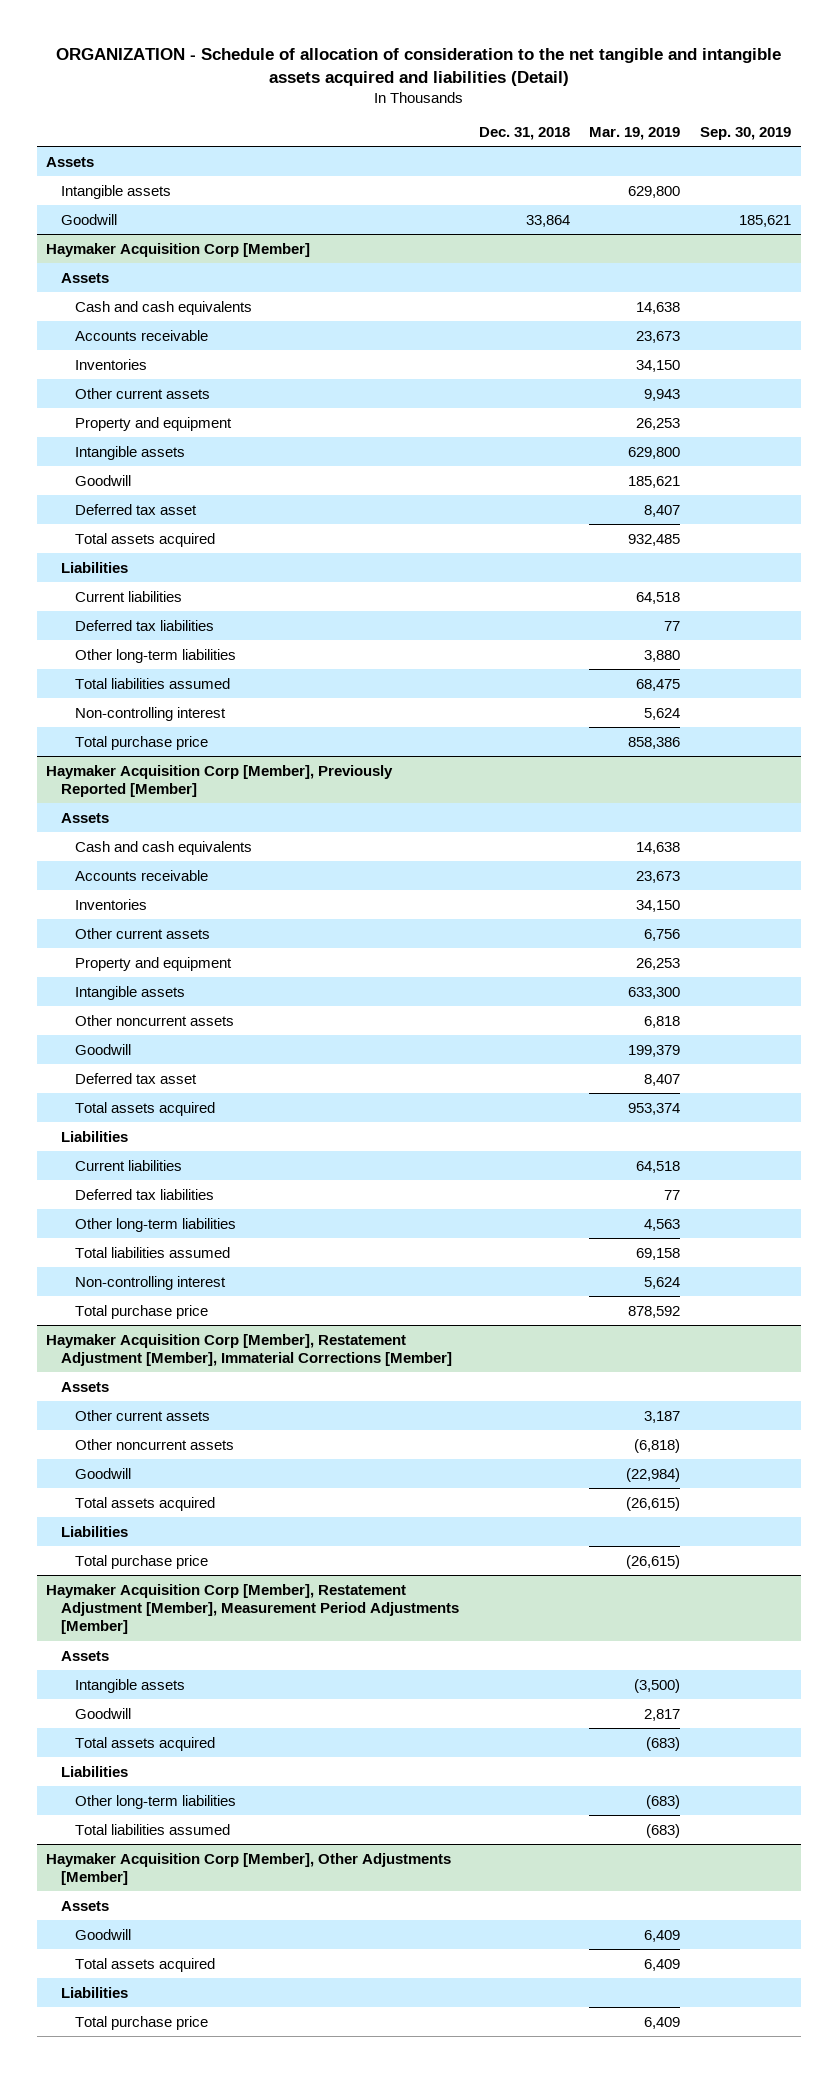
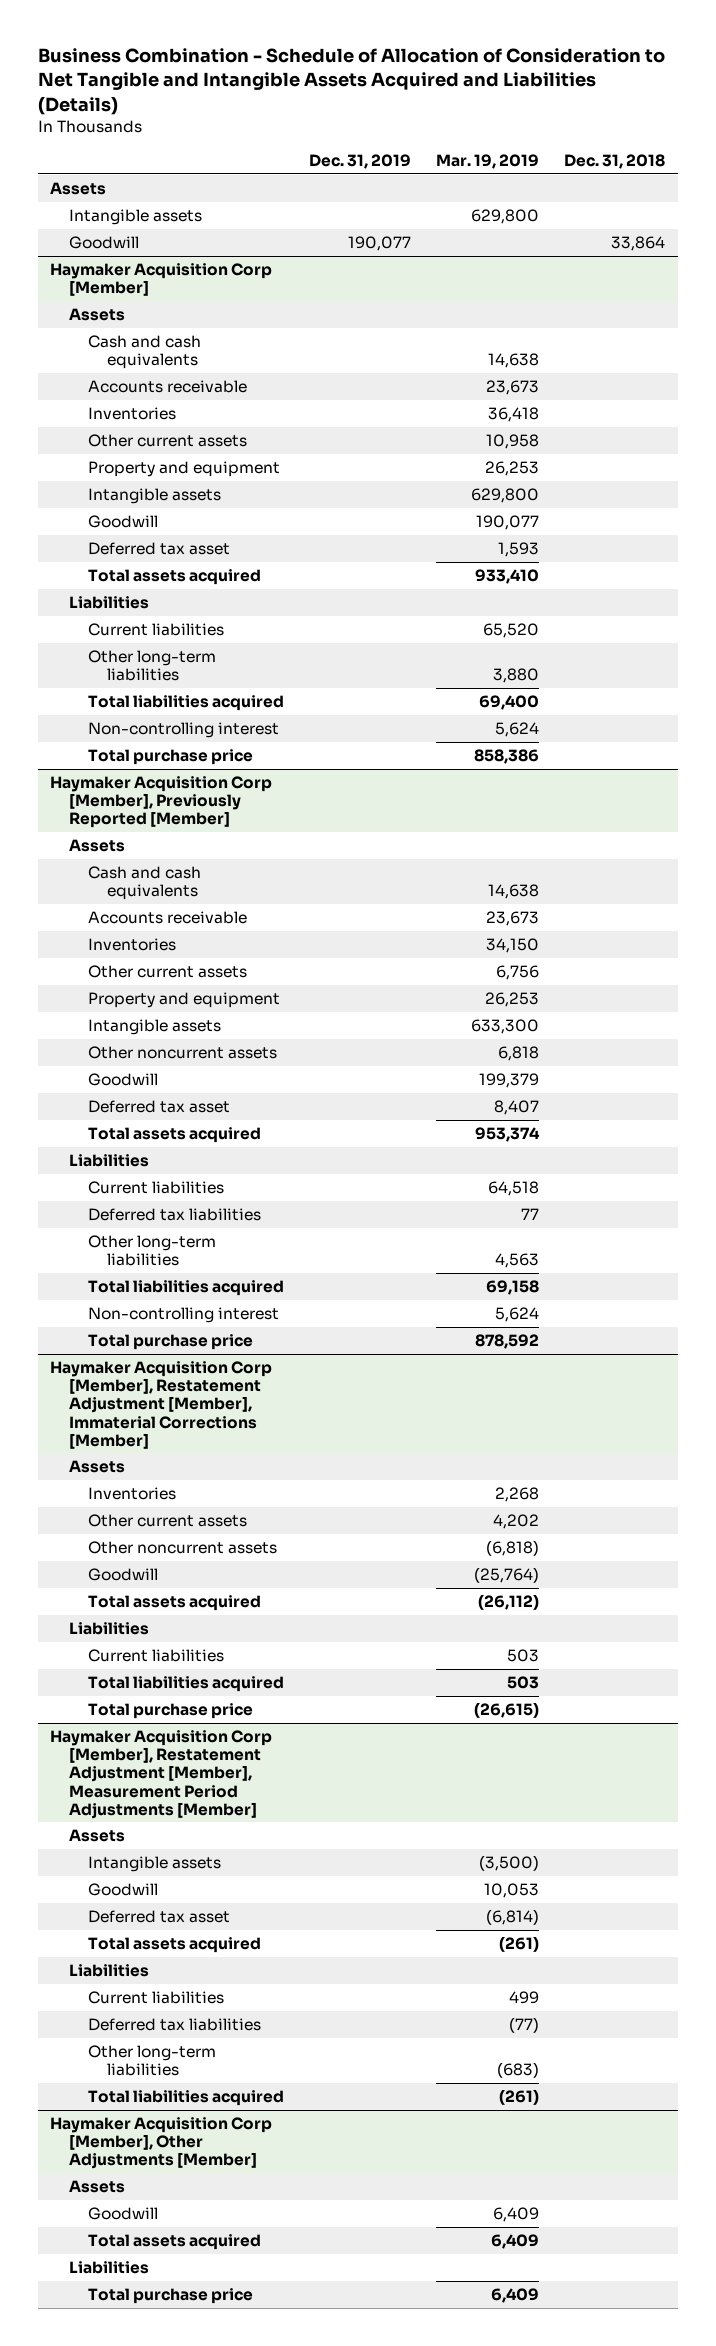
- ORGANIZATION - Schedule of allocation of consideration to the net tangible and intangible assets acquired and liabilities (Detail)
+ Business Combination - Schedule of Allocation of Consideration to Net Tangible and Intangible Assets Acquired and Liabilities (Details)
- | Dec. 31, 2018 | Mar. 19, 2019 | Sep. 30, 2019
+ | Dec. 31, 2019 | Mar. 19, 2019 | Dec. 31, 2018
@ Haymaker Acquisition Corp [Member]
- Inventories | | 34,150 |
- Other current assets | | 9,943 |
+ Inventories | | 36,418 |
+ Other current assets | | 10,958 |
- Goodwill | | 185,621 |
- Deferred tax asset | | 8,407 |
- Total assets acquired | | 932,485 |
+ Goodwill | | 190,077 |
+ Deferred tax asset | | 1,593 |
+ Total assets acquired | | 933,410 |
- Current liabilities | | 64,518 |
- Deferred tax liabilities | | 77 |
+ Current liabilities | | 65,520 |
- Total liabilities assumed | | 68,475 |
+ Total liabilities acquired | | 69,400 |
@ Haymaker Acquisition Corp [Member], Previously Reported [Member]
- Total liabilities assumed | | 69,158 |
+ Total liabilities acquired | | 69,158 |
@ Haymaker Acquisition Corp [Member], Restatement Adjustment [Member], Immaterial Corrections [Member]
- Other current assets | | 3,187 |
+ Inventories | | 2,268 |
+ Other current assets | | 4,202 |
- Goodwill | | (22,984) |
- Total assets acquired | | (26,615) |
+ Goodwill | | (25,764) |
+ Total assets acquired | | (26,112) |
+ Current liabilities | | 503 |
+ Total liabilities acquired | | 503 |
@ Haymaker Acquisition Corp [Member], Restatement Adjustment [Member], Measurement Period Adjustments [Member]
- Goodwill | | 2,817 |
- Total assets acquired | | (683) |
+ Goodwill | | 10,053 |
+ Deferred tax asset | | (6,814) |
+ Total assets acquired | | (261) |
+ Current liabilities | | 499 |
+ Deferred tax liabilities | | (77) |
- Total liabilities assumed | | (683) |
+ Total liabilities acquired | | (261) |

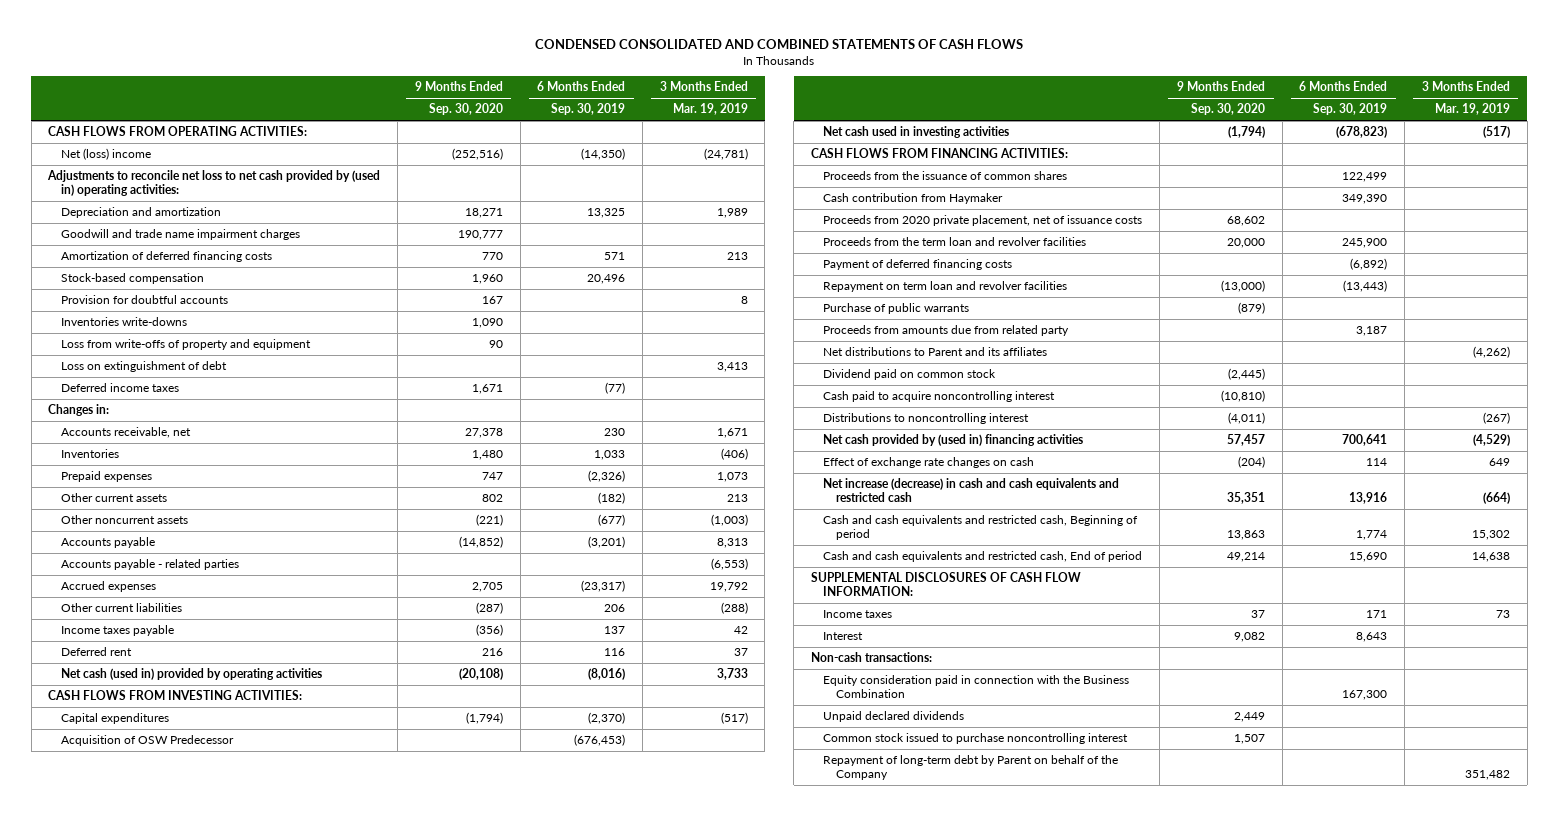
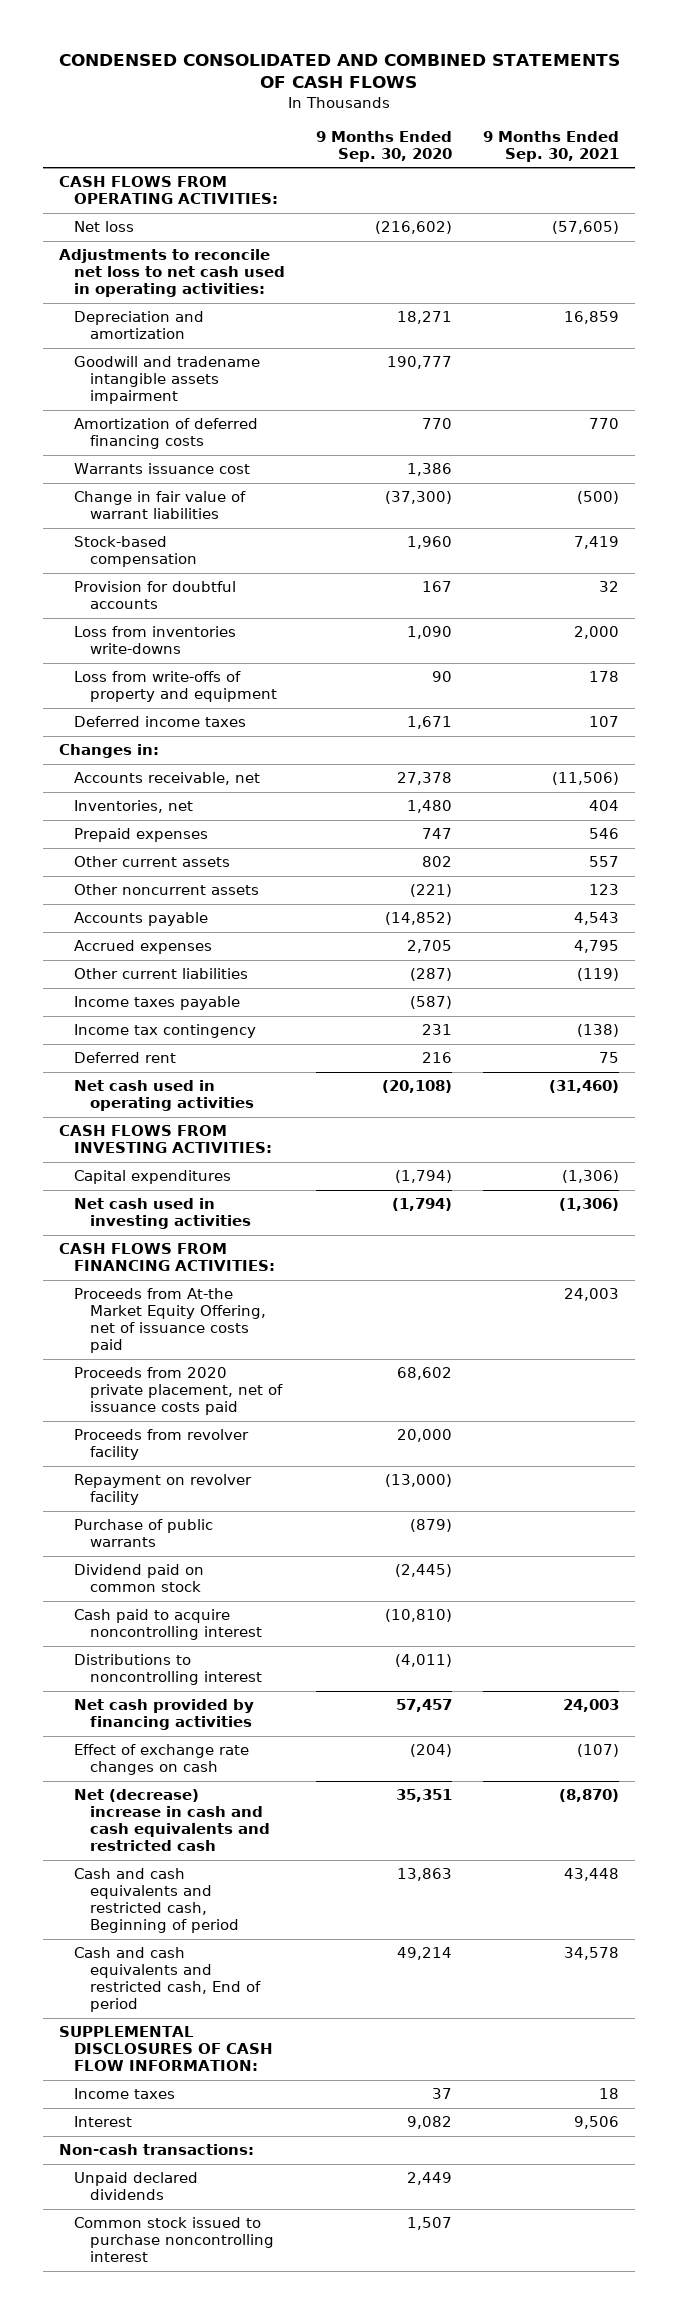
- | 9 Months Ended Sep. 30, 2020 | 6 Months Ended Sep. 30, 2019 | 3 Months Ended Mar. 19, 2019
+ | 9 Months Ended Sep. 30, 2020 | 9 Months Ended Sep. 30, 2021
- Net (loss) income | (252,516) | (14,350) | (24,781)
- Adjustments to reconcile net loss to net cash provided by (used in) operating activities:
+ Net loss | (216,602) | (57,605)
+ Adjustments to reconcile net loss to net cash used in operating activities:
- Goodwill and trade name impairment charges | 190,777 | |
+ Goodwill and tradename intangible assets impairment | 190,777 |
+ Warrants issuance cost | 1,386 |
+ Change in fair value of warrant liabilities | (37,300) | (500)
- Inventories write-downs | 1,090 | |
+ Loss from inventories write-downs | 1,090 | 2,000
- Loss on extinguishment of debt | | | 3,413
- Inventories | 1,480 | 1,033 | (406)
+ Inventories, net | 1,480 | 404
- Accounts payable - related parties | | | (6,553)
- Income taxes payable | (356) | 137 | 42
+ Income taxes payable | (587) |
+ Income tax contingency | 231 | (138)
- Net cash (used in) provided by operating activities | (20,108) | (8,016) | 3,733
+ Net cash used in operating activities | (20,108) | (31,460)
- Acquisition of OSW Predecessor | | (676,453) |
- Proceeds from the issuance of common shares | | 122,499 |
- Cash contribution from Haymaker | | 349,390 |
- Proceeds from 2020 private placement, net of issuance costs | 68,602 | |
- Proceeds from the term loan and revolver facilities | 20,000 | 245,900 |
- Payment of deferred financing costs | | (6,892) |
- Repayment on term loan and revolver facilities | (13,000) | (13,443) |
+ Proceeds from At-the Market Equity Offering, net of issuance costs paid | | 24,003
+ Proceeds from 2020 private placement, net of issuance costs paid | 68,602 |
+ Proceeds from revolver facility | 20,000 |
+ Repayment on revolver facility | (13,000) |
- Proceeds from amounts due from related party | | 3,187 |
- Net distributions to Parent and its affiliates | | | (4,262)
- Net cash provided by (used in) financing activities | 57,457 | 700,641 | (4,529)
+ Net cash provided by financing activities | 57,457 | 24,003
- Net increase (decrease) in cash and cash equivalents and restricted cash | 35,351 | 13,916 | (664)
+ Net (decrease) increase in cash and cash equivalents and restricted cash | 35,351 | (8,870)
- Equity consideration paid in connection with the Business Combination | | 167,300 |
- Repayment of long-term debt by Parent on behalf of the Company | | | 351,482

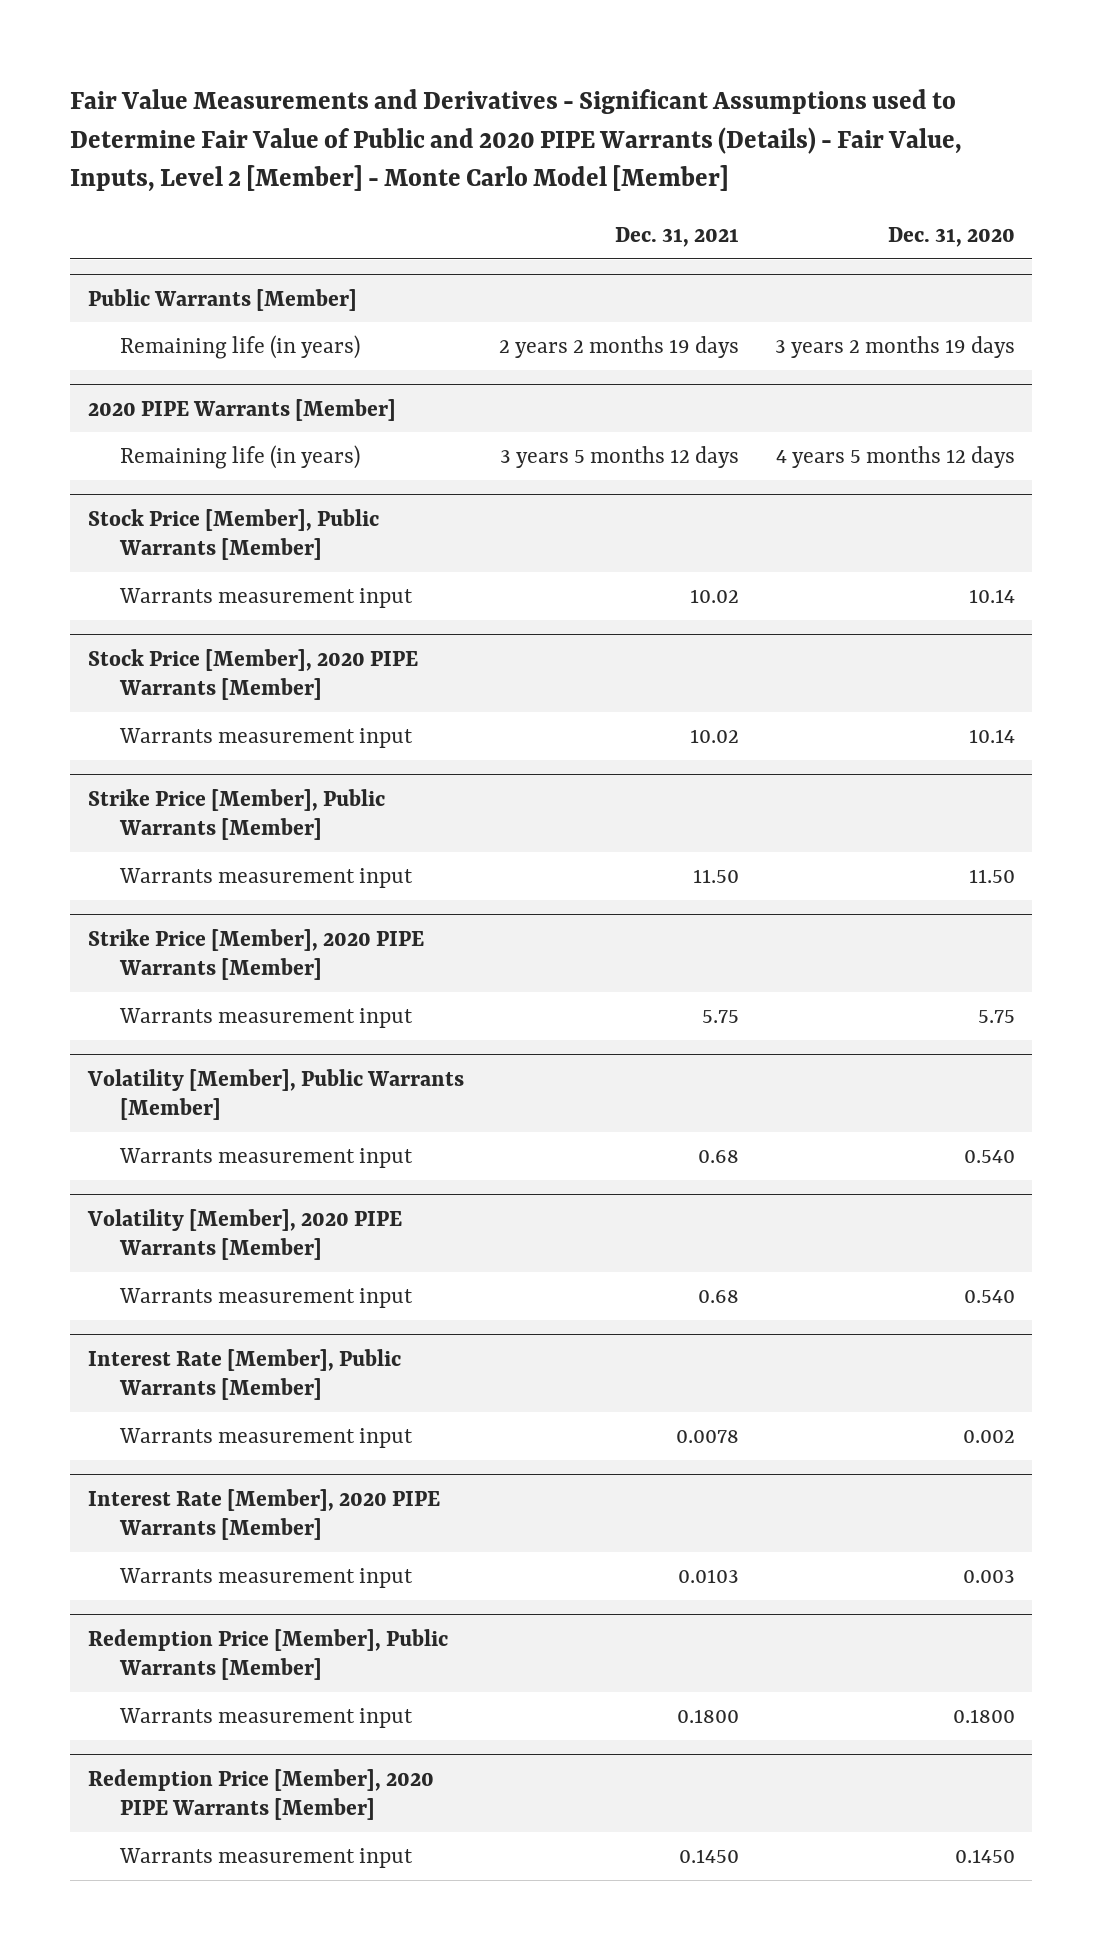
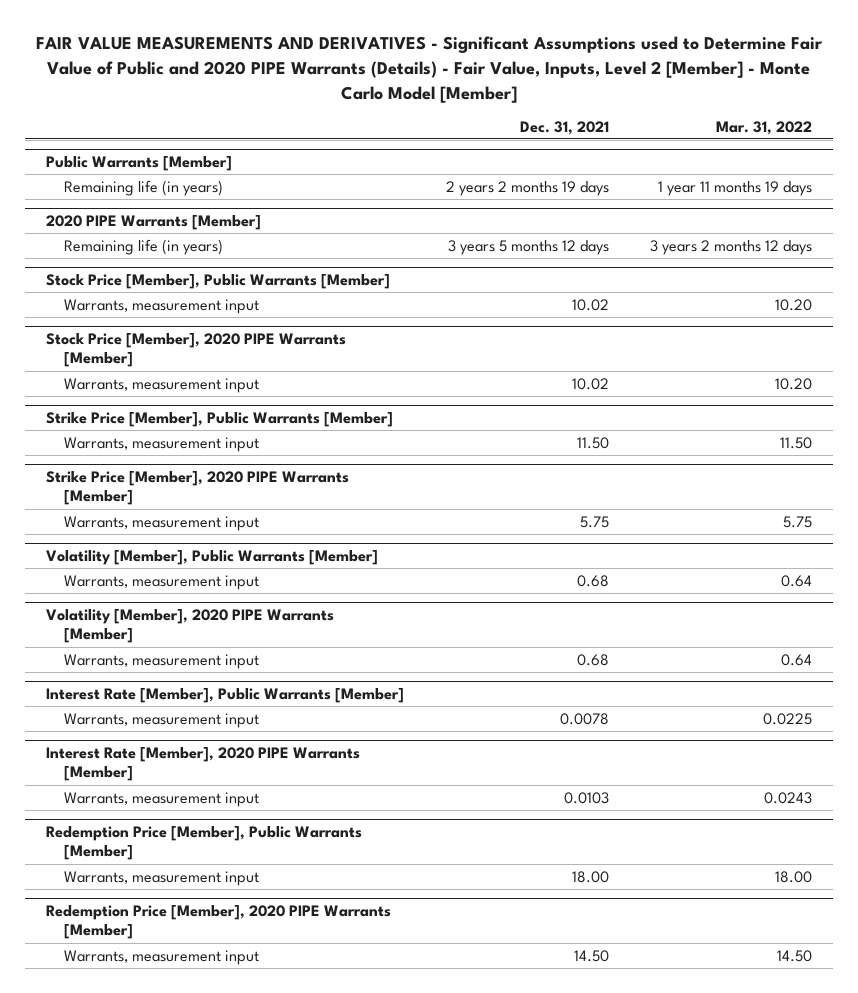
- Fair Value Measurements and Derivatives - Significant Assumptions used to Determine Fair Value of Public and 2020 PIPE Warrants (Details) - Fair Value, Inputs, Level 2 [Member] - Monte Carlo Model [Member]
+ FAIR VALUE MEASUREMENTS AND DERIVATIVES - Significant Assumptions used to Determine Fair Value of Public and 2020 PIPE Warrants (Details) - Fair Value, Inputs, Level 2 [Member] - Monte Carlo Model [Member]
- | Dec. 31, 2021 | Dec. 31, 2020
+ | Dec. 31, 2021 | Mar. 31, 2022
@ Stock Price [Member], Public Warrants [Member]
- Warrants measurement input | 10.02 | 10.14
+ Warrants, measurement input | 10.02 | 10.20
@ Stock Price [Member], 2020 PIPE Warrants [Member]
- Warrants measurement input | 10.02 | 10.14
+ Warrants, measurement input | 10.02 | 10.20
@ Strike Price [Member], Public Warrants [Member]
- Warrants measurement input | 11.50 | 11.50
+ Warrants, measurement input | 11.50 | 11.50
@ Strike Price [Member], 2020 PIPE Warrants [Member]
- Warrants measurement input | 5.75 | 5.75
+ Warrants, measurement input | 5.75 | 5.75
@ Volatility [Member], Public Warrants [Member]
- Warrants measurement input | 0.68 | 0.540
+ Warrants, measurement input | 0.68 | 0.64
@ Volatility [Member], 2020 PIPE Warrants [Member]
- Warrants measurement input | 0.68 | 0.540
+ Warrants, measurement input | 0.68 | 0.64
@ Interest Rate [Member], Public Warrants [Member]
- Warrants measurement input | 0.0078 | 0.002
+ Warrants, measurement input | 0.0078 | 0.0225
@ Interest Rate [Member], 2020 PIPE Warrants [Member]
- Warrants measurement input | 0.0103 | 0.003
+ Warrants, measurement input | 0.0103 | 0.0243
@ Redemption Price [Member], Public Warrants [Member]
- Warrants measurement input | 0.1800 | 0.1800
+ Warrants, measurement input | 18.00 | 18.00
@ Redemption Price [Member], 2020 PIPE Warrants [Member]
- Warrants measurement input | 0.1450 | 0.1450
+ Warrants, measurement input | 14.50 | 14.50

